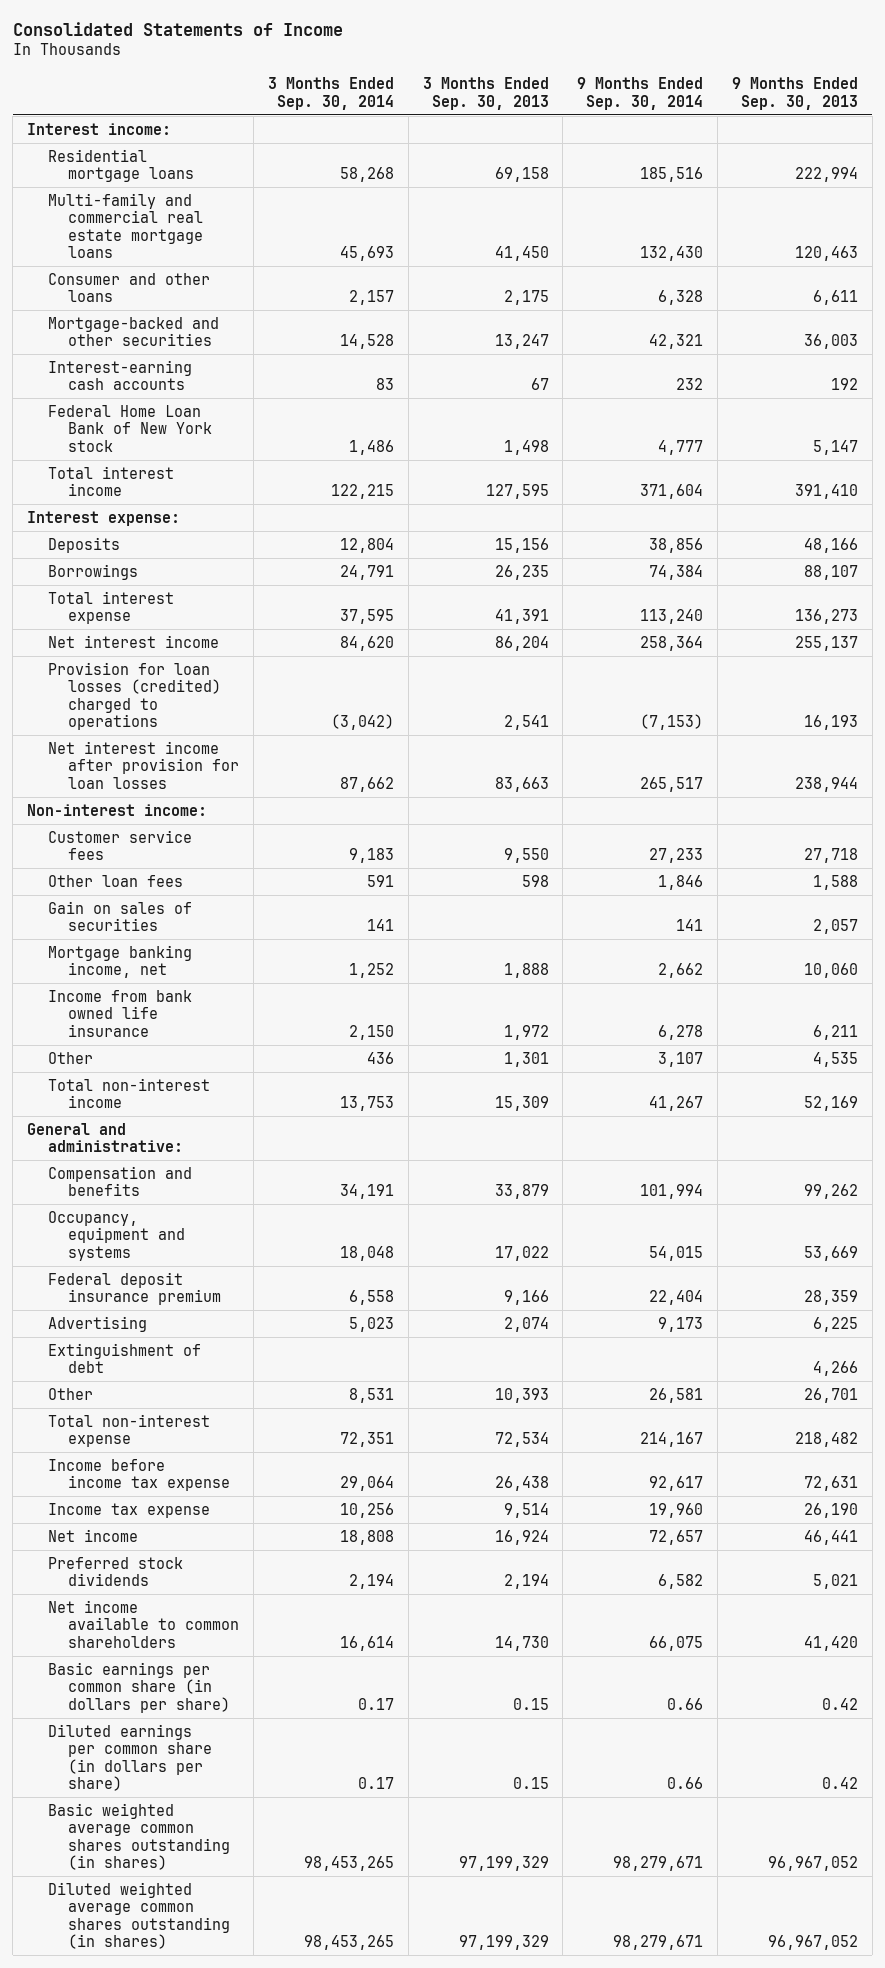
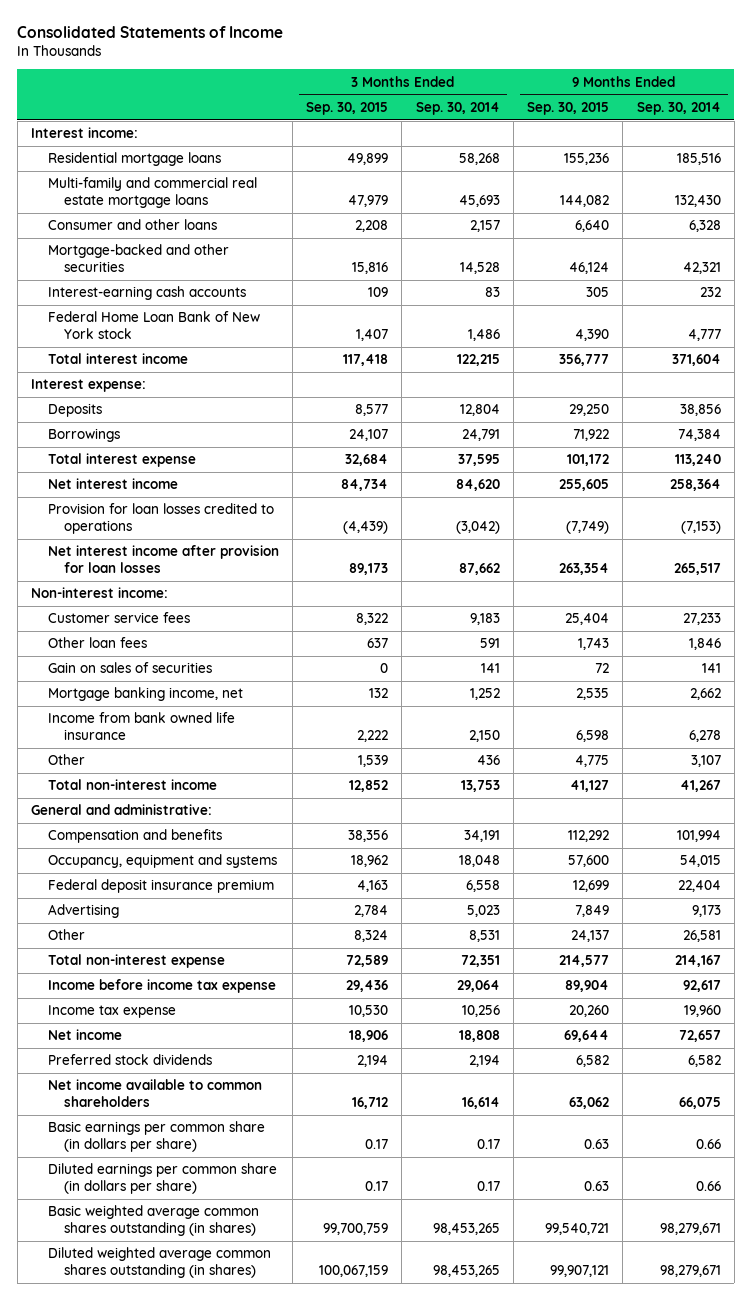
- | 3 Months Ended Sep. 30, 2014 | 3 Months Ended Sep. 30, 2013 | 9 Months Ended Sep. 30, 2014 | 9 Months Ended Sep. 30, 2013
+ | 3 Months Ended Sep. 30, 2015 | 3 Months Ended Sep. 30, 2014 | 9 Months Ended Sep. 30, 2015 | 9 Months Ended Sep. 30, 2014
- Provision for loan losses (credited) charged to operations | (3,042) | 2,541 | (7,153) | 16,193
+ Provision for loan losses credited to operations | (4,439) | (3,042) | (7,749) | (7,153)
- Extinguishment of debt | | | | 4,266

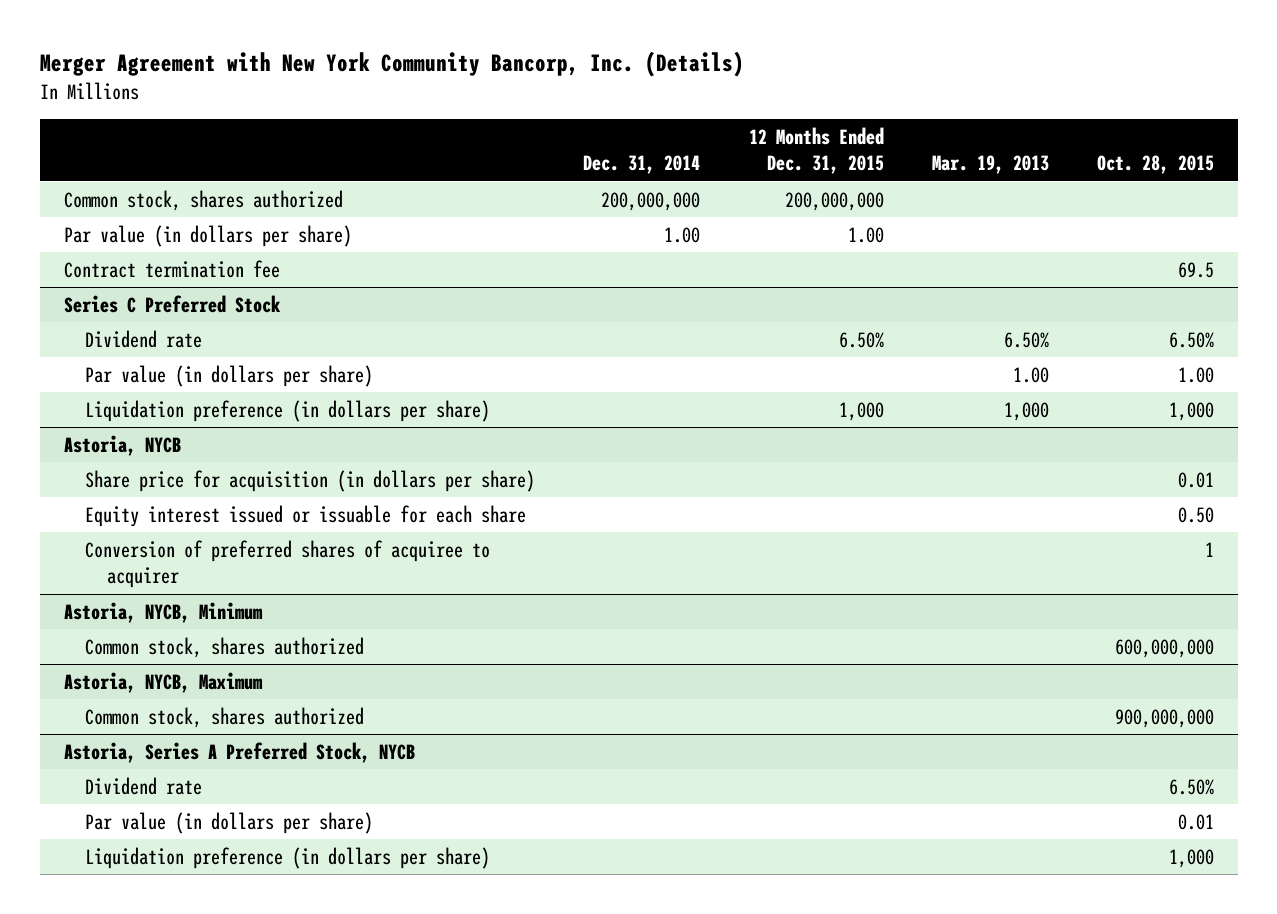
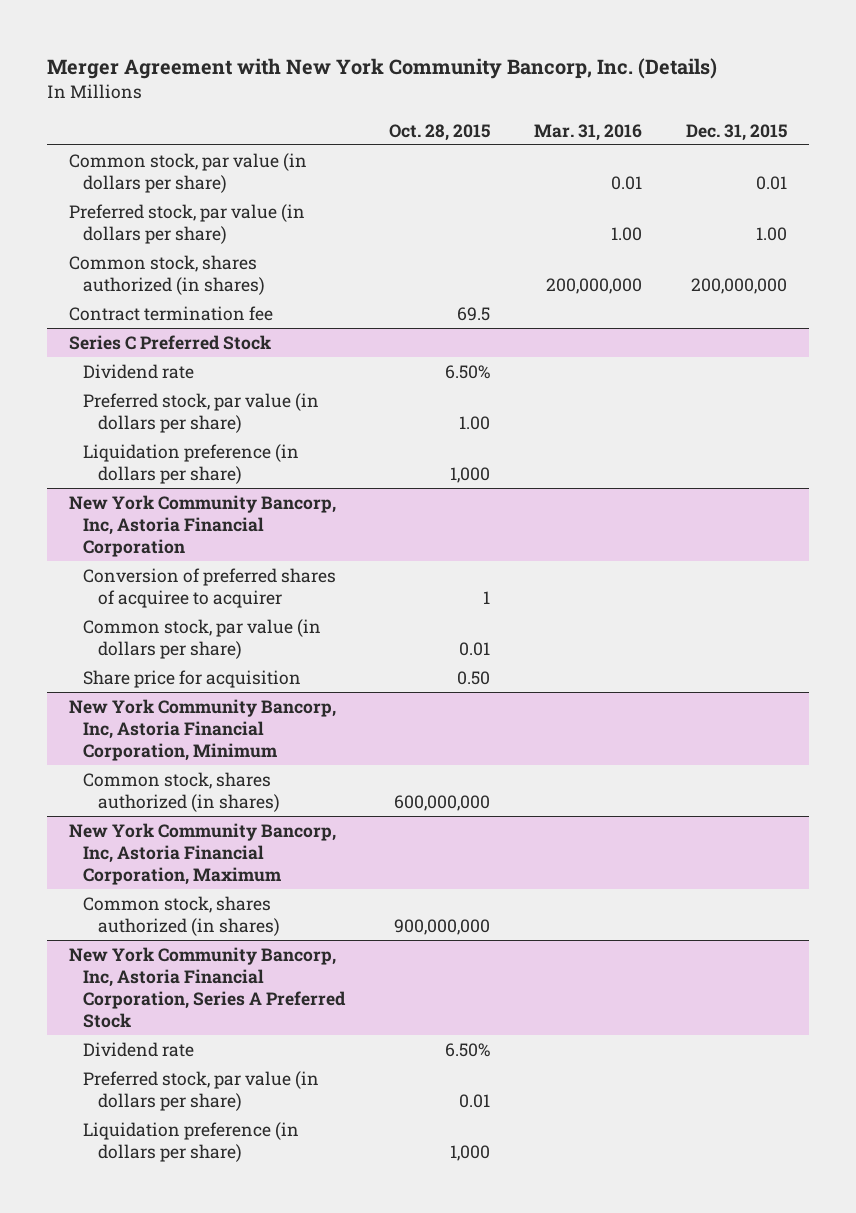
- | Dec. 31, 2014 | 12 Months Ended Dec. 31, 2015 | Mar. 19, 2013 | Oct. 28, 2015
+ | Oct. 28, 2015 | Mar. 31, 2016 | Dec. 31, 2015
- Common stock, shares authorized | 200,000,000 | 200,000,000 | |
- Par value (in dollars per share) | 1.00 | 1.00 | |
+ Common stock, par value (in dollars per share) | | 0.01 | 0.01
+ Preferred stock, par value (in dollars per share) | | 1.00 | 1.00
+ Common stock, shares authorized (in shares) | | 200,000,000 | 200,000,000
@ Series C Preferred Stock
- Par value (in dollars per share) | | | 1.00 | 1.00
+ Preferred stock, par value (in dollars per share) | 1.00 | |
- Astoria, NYCB
- Share price for acquisition (in dollars per share) | | | | 0.01
- Equity interest issued or issuable for each share | | | | 0.50
+ New York Community Bancorp, Inc, Astoria Financial Corporation
- Astoria, NYCB, Minimum
- Common stock, shares authorized | | | | 600,000,000
- Astoria, NYCB, Maximum
- Common stock, shares authorized | | | | 900,000,000
- Astoria, Series A Preferred Stock, NYCB
+ Common stock, par value (in dollars per share) | 0.01 | |
+ Share price for acquisition | 0.50 | |
+ New York Community Bancorp, Inc, Astoria Financial Corporation, Minimum
+ Common stock, shares authorized (in shares) | 600,000,000 | |
+ New York Community Bancorp, Inc, Astoria Financial Corporation, Maximum
+ Common stock, shares authorized (in shares) | 900,000,000 | |
+ New York Community Bancorp, Inc, Astoria Financial Corporation, Series A Preferred Stock
- Par value (in dollars per share) | | | | 0.01
+ Preferred stock, par value (in dollars per share) | 0.01 | |

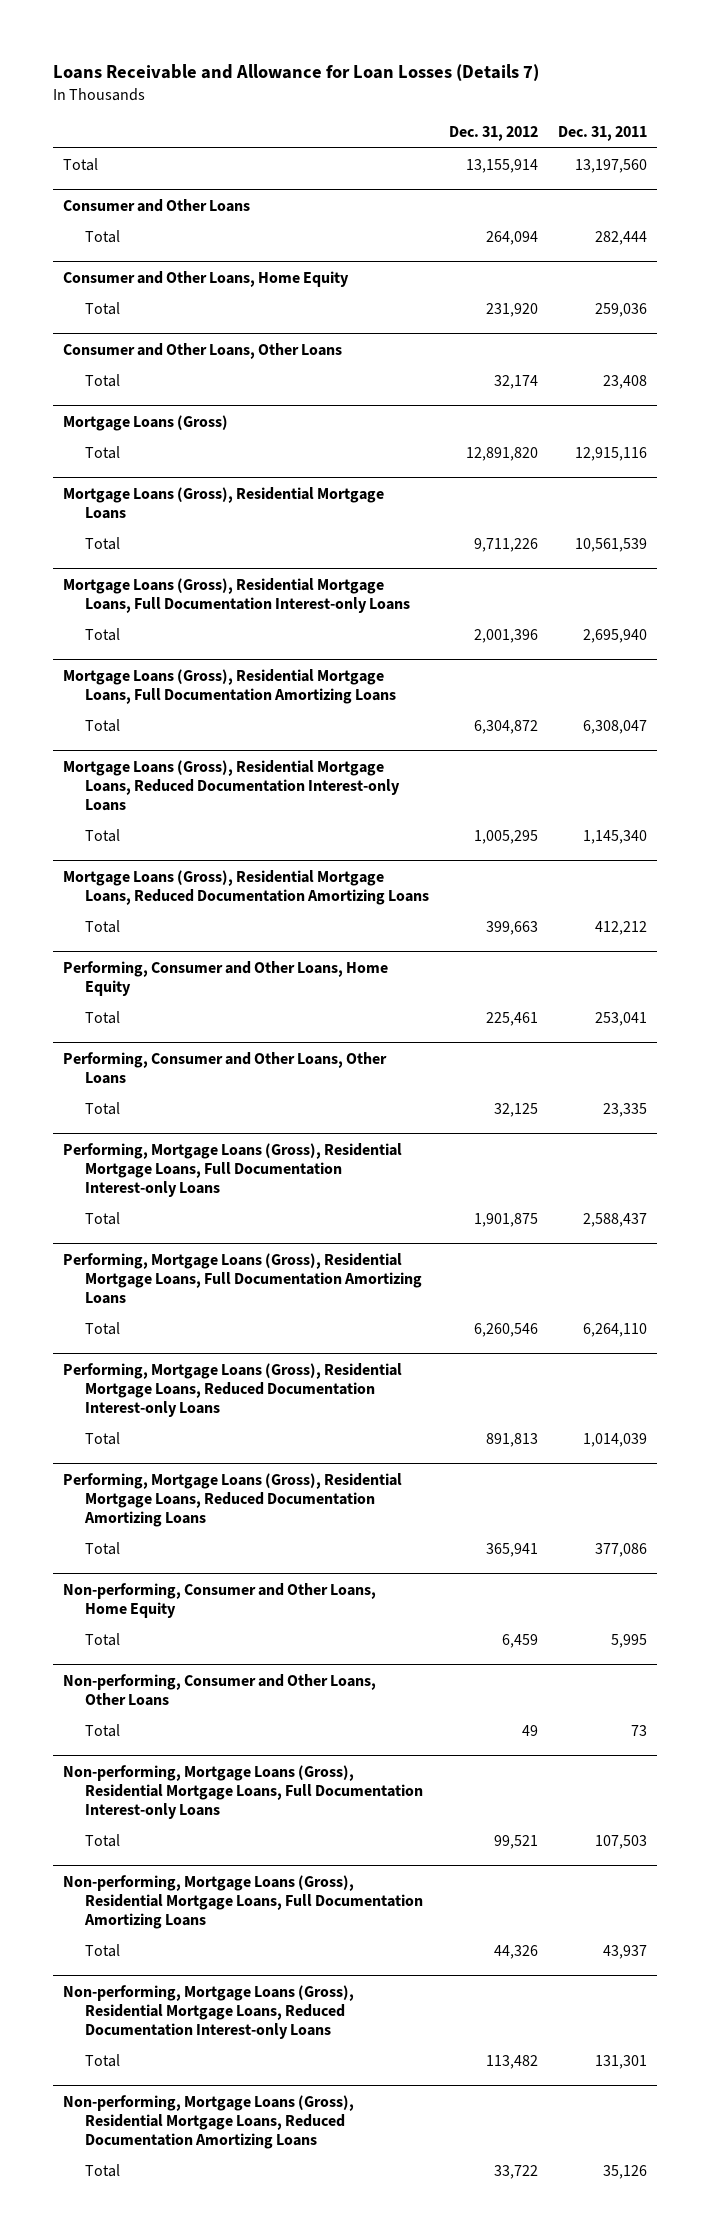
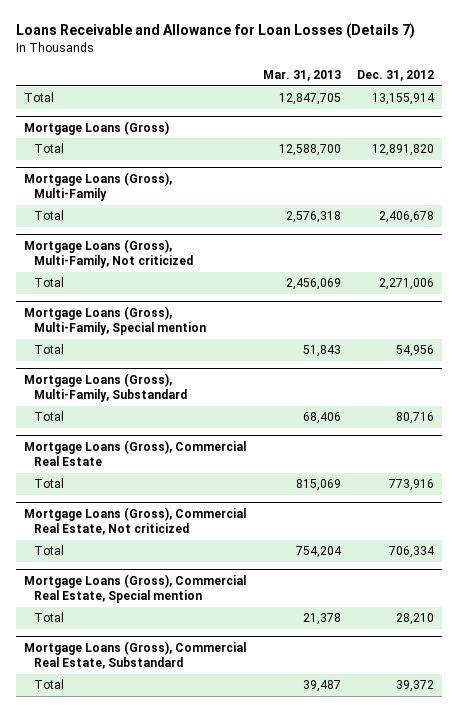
- | Dec. 31, 2012 | Dec. 31, 2011
+ | Mar. 31, 2013 | Dec. 31, 2012
- Consumer and Other Loans
- Total | 264,094 | 282,444
- Consumer and Other Loans, Home Equity
- Total | 231,920 | 259,036
- Consumer and Other Loans, Other Loans
- Total | 32,174 | 23,408
- Mortgage Loans (Gross), Residential Mortgage Loans
- Total | 9,711,226 | 10,561,539
- Mortgage Loans (Gross), Residential Mortgage Loans, Full Documentation Interest-only Loans
- Total | 2,001,396 | 2,695,940
- Mortgage Loans (Gross), Residential Mortgage Loans, Full Documentation Amortizing Loans
- Total | 6,304,872 | 6,308,047
- Mortgage Loans (Gross), Residential Mortgage Loans, Reduced Documentation Interest-only Loans
- Total | 1,005,295 | 1,145,340
- Mortgage Loans (Gross), Residential Mortgage Loans, Reduced Documentation Amortizing Loans
- Total | 399,663 | 412,212
- Performing, Consumer and Other Loans, Home Equity
- Total | 225,461 | 253,041
- Performing, Consumer and Other Loans, Other Loans
- Total | 32,125 | 23,335
- Performing, Mortgage Loans (Gross), Residential Mortgage Loans, Full Documentation Interest-only Loans
- Total | 1,901,875 | 2,588,437
- Performing, Mortgage Loans (Gross), Residential Mortgage Loans, Full Documentation Amortizing Loans
- Total | 6,260,546 | 6,264,110
- Performing, Mortgage Loans (Gross), Residential Mortgage Loans, Reduced Documentation Interest-only Loans
- Total | 891,813 | 1,014,039
- Performing, Mortgage Loans (Gross), Residential Mortgage Loans, Reduced Documentation Amortizing Loans
- Total | 365,941 | 377,086
- Non-performing, Consumer and Other Loans, Home Equity
- Total | 6,459 | 5,995
- Non-performing, Consumer and Other Loans, Other Loans
- Total | 49 | 73
- Non-performing, Mortgage Loans (Gross), Residential Mortgage Loans, Full Documentation Interest-only Loans
- Total | 99,521 | 107,503
- Non-performing, Mortgage Loans (Gross), Residential Mortgage Loans, Full Documentation Amortizing Loans
- Total | 44,326 | 43,937
- Non-performing, Mortgage Loans (Gross), Residential Mortgage Loans, Reduced Documentation Interest-only Loans
- Total | 113,482 | 131,301
- Non-performing, Mortgage Loans (Gross), Residential Mortgage Loans, Reduced Documentation Amortizing Loans
- Total | 33,722 | 35,126
+ Mortgage Loans (Gross), Multi-Family
+ Total | 2,576,318 | 2,406,678
+ Mortgage Loans (Gross), Multi-Family, Not criticized
+ Total | 2,456,069 | 2,271,006
+ Mortgage Loans (Gross), Multi-Family, Special mention
+ Total | 51,843 | 54,956
+ Mortgage Loans (Gross), Multi-Family, Substandard
+ Total | 68,406 | 80,716
+ Mortgage Loans (Gross), Commercial Real Estate
+ Total | 815,069 | 773,916
+ Mortgage Loans (Gross), Commercial Real Estate, Not criticized
+ Total | 754,204 | 706,334
+ Mortgage Loans (Gross), Commercial Real Estate, Special mention
+ Total | 21,378 | 28,210
+ Mortgage Loans (Gross), Commercial Real Estate, Substandard
+ Total | 39,487 | 39,372

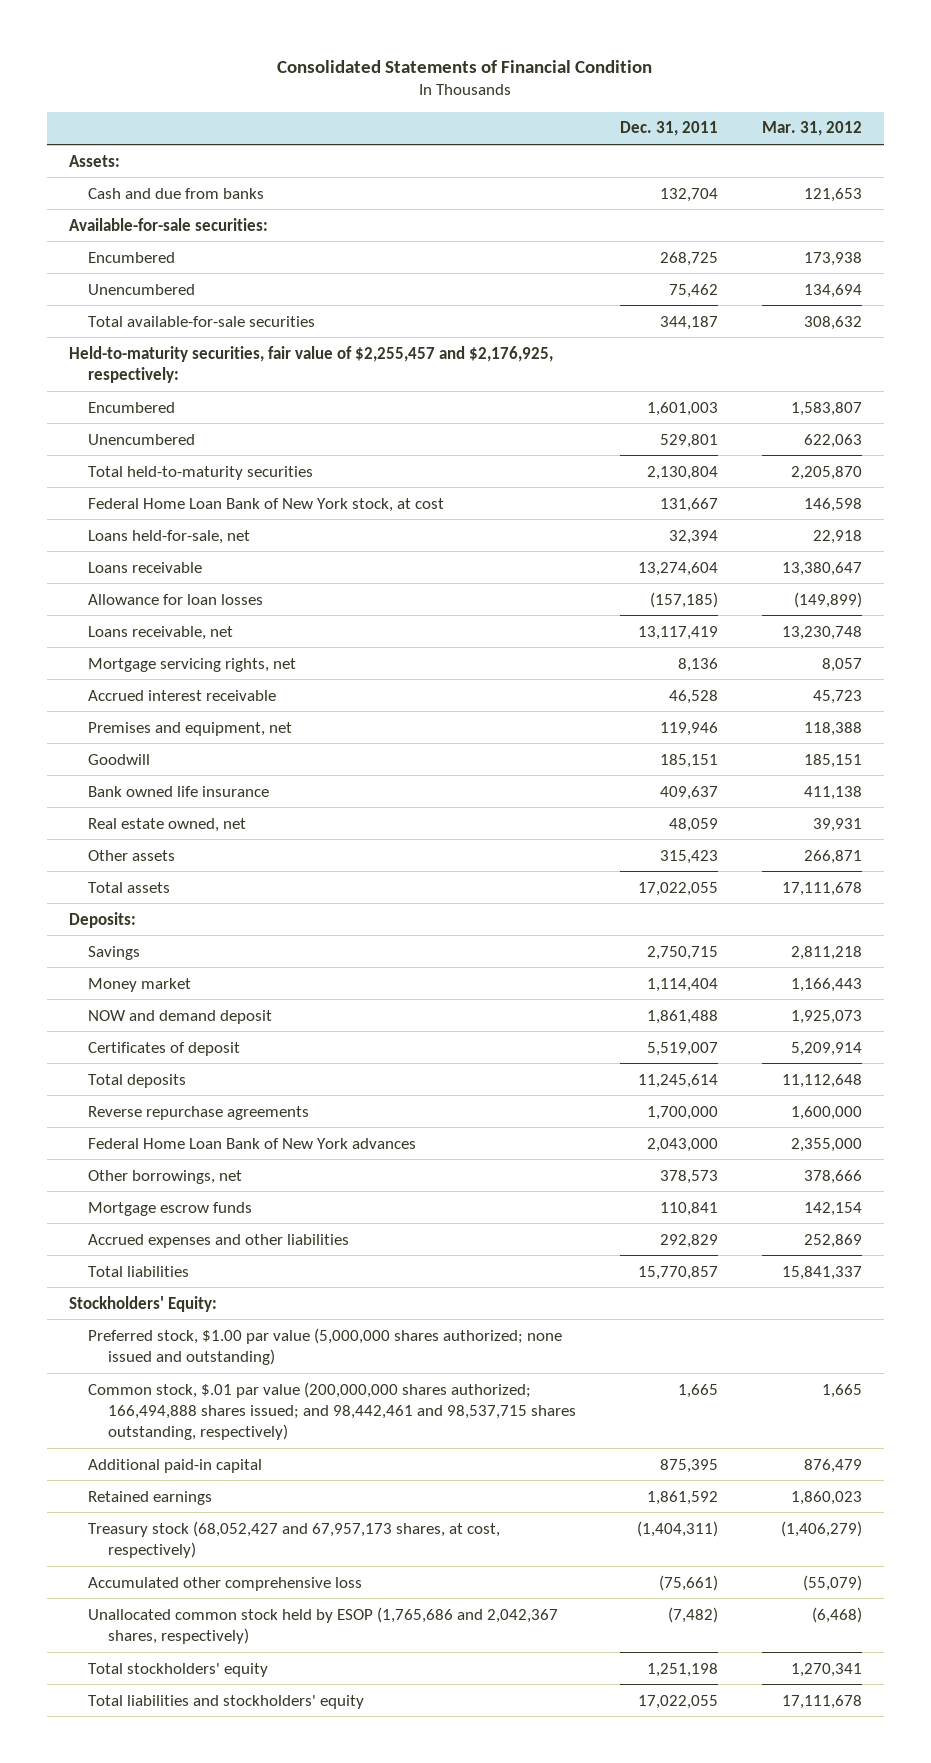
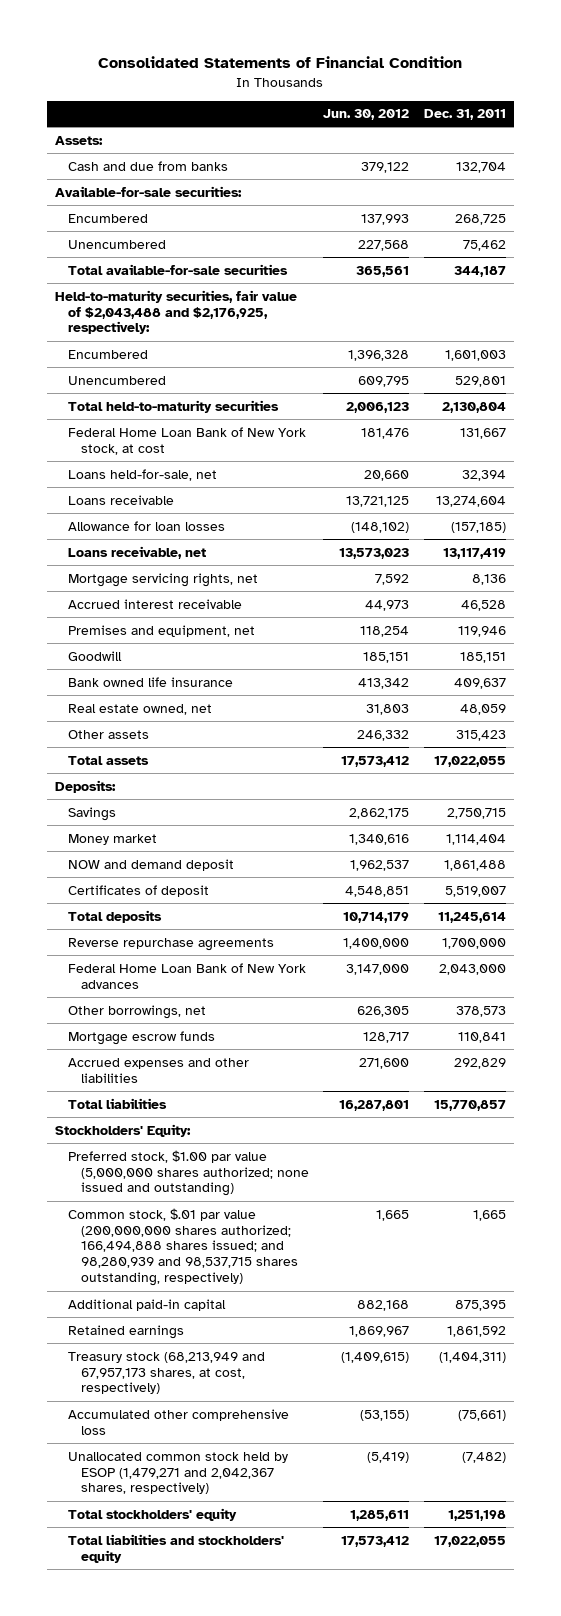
- | Dec. 31, 2011 | Mar. 31, 2012
+ | Jun. 30, 2012 | Dec. 31, 2011
- Held-to-maturity securities, fair value of $2,255,457 and $2,176,925, respectively:
+ Held-to-maturity securities, fair value of $2,043,488 and $2,176,925, respectively:
- Common stock, $.01 par value (200,000,000 shares authorized; 166,494,888 shares issued; and 98,442,461 and 98,537,715 shares outstanding, respectively) | 1,665 | 1,665
+ Common stock, $.01 par value (200,000,000 shares authorized; 166,494,888 shares issued; and 98,280,939 and 98,537,715 shares outstanding, respectively) | 1,665 | 1,665
- Treasury stock (68,052,427 and 67,957,173 shares, at cost, respectively) | (1,404,311) | (1,406,279)
+ Treasury stock (68,213,949 and 67,957,173 shares, at cost, respectively) | (1,409,615) | (1,404,311)
- Unallocated common stock held by ESOP (1,765,686 and 2,042,367 shares, respectively) | (7,482) | (6,468)
+ Unallocated common stock held by ESOP (1,479,271 and 2,042,367 shares, respectively) | (5,419) | (7,482)

